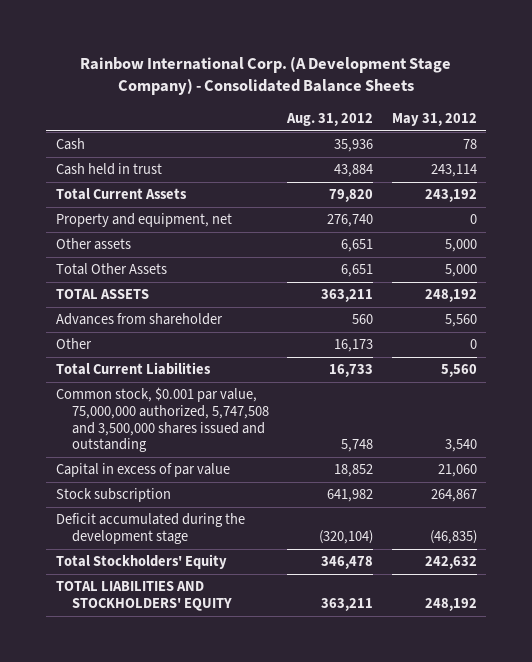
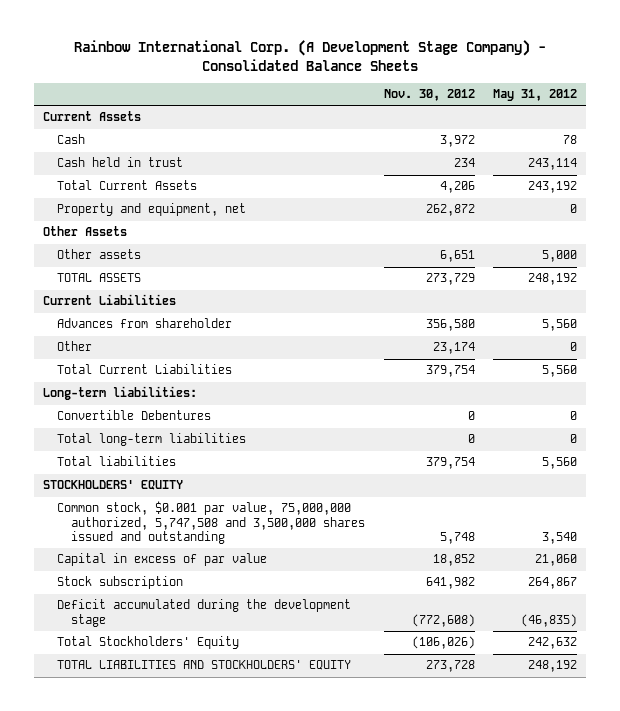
- | Aug. 31, 2012 | May 31, 2012
+ | Nov. 30, 2012 | May 31, 2012
+ Current Assets
+ Other Assets
- Total Other Assets | 6,651 | 5,000
+ Current Liabilities
+ Long-term liabilities:
+ Convertible Debentures | 0 | 0
+ Total long-term liabilities | 0 | 0
+ Total liabilities | 379,754 | 5,560
+ STOCKHOLDERS' EQUITY

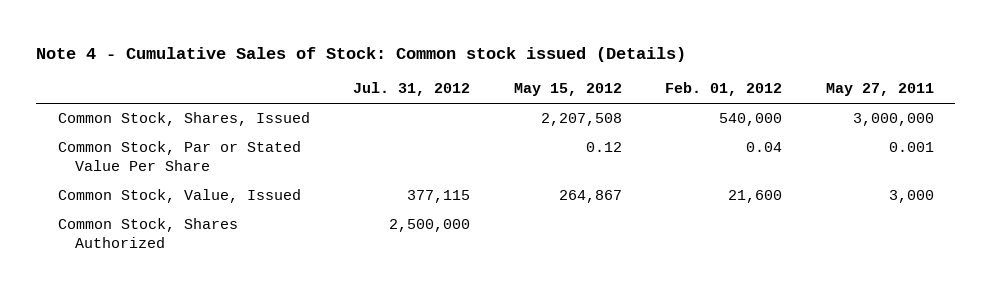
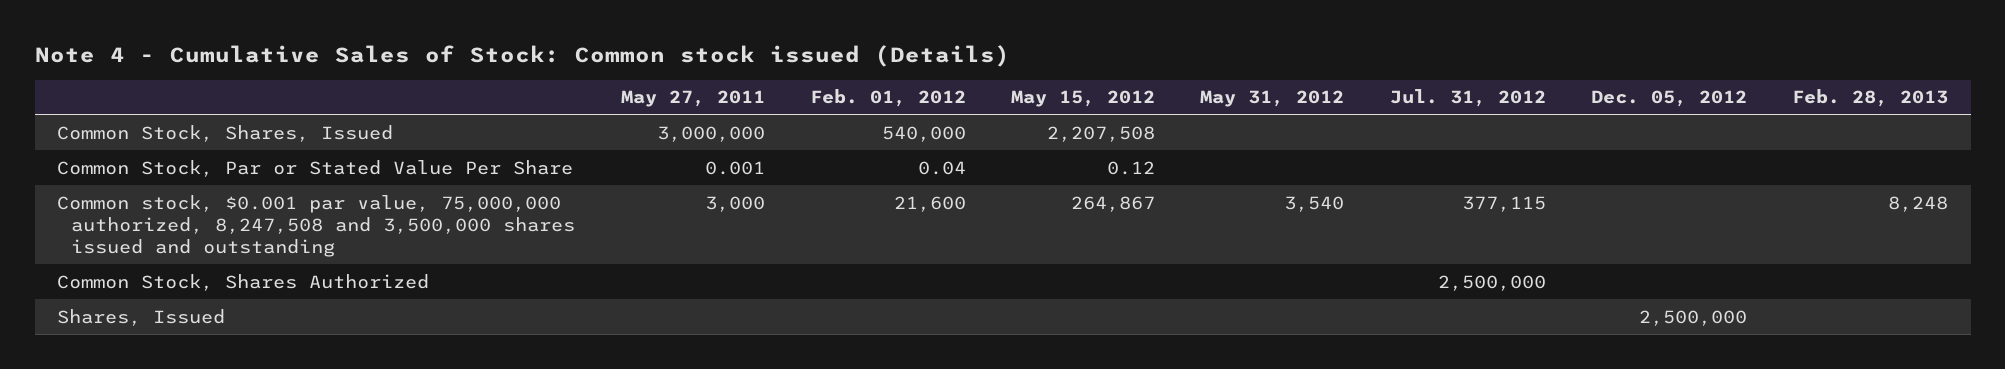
- | Jul. 31, 2012 | May 15, 2012 | Feb. 01, 2012 | May 27, 2011
+ | May 27, 2011 | Feb. 01, 2012 | May 15, 2012 | May 31, 2012 | Jul. 31, 2012 | Dec. 05, 2012 | Feb. 28, 2013
- Common Stock, Value, Issued | 377,115 | 264,867 | 21,600 | 3,000
+ Common stock, $0.001 par value, 75,000,000 authorized, 8,247,508 and 3,500,000 shares issued and outstanding | 3,000 | 21,600 | 264,867 | 3,540 | 377,115 | | 8,248
+ Shares, Issued | | | | | | 2,500,000 |

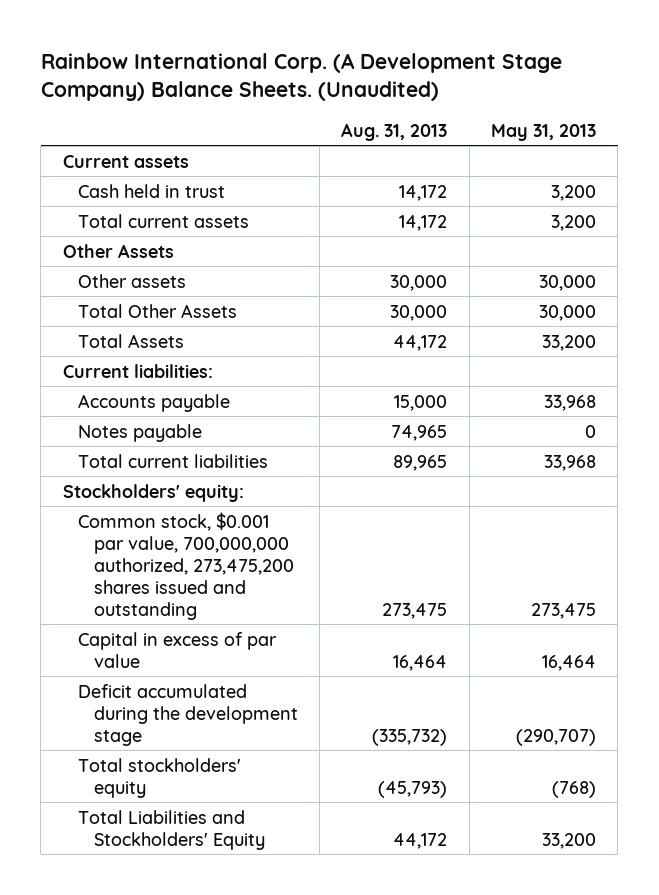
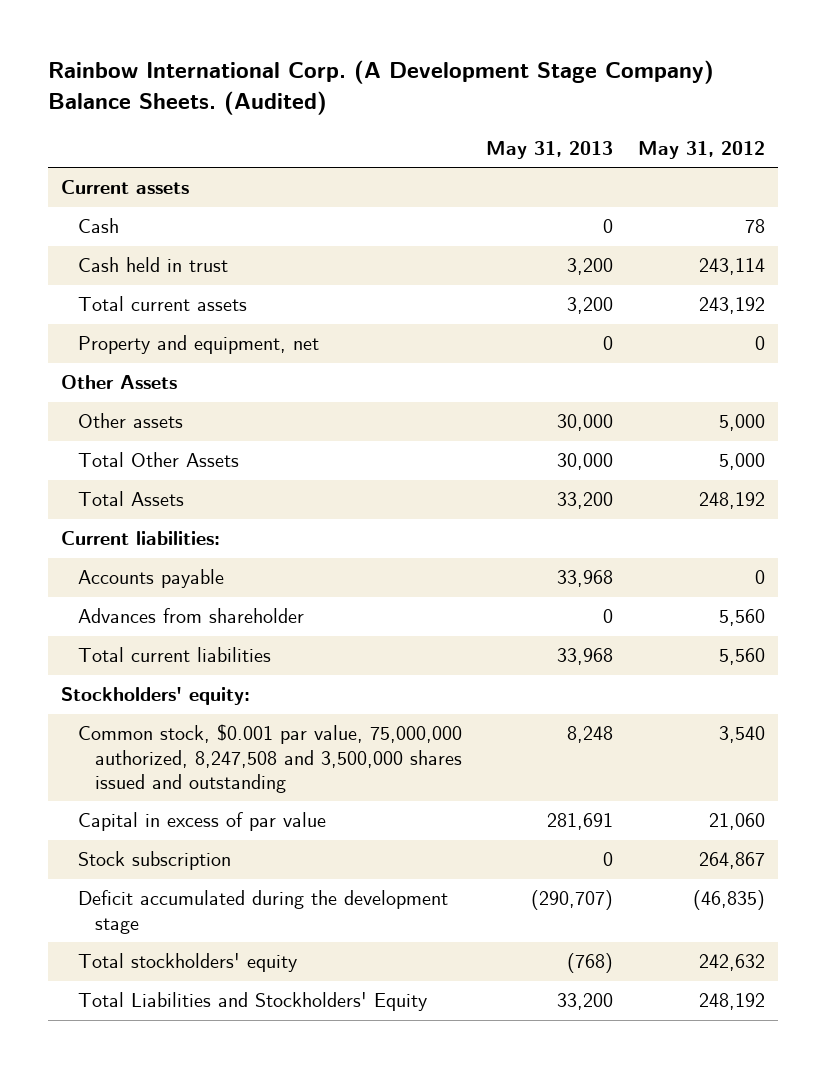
- Rainbow International Corp. (A Development Stage Company) Balance Sheets. (Unaudited)
+ Rainbow International Corp. (A Development Stage Company) Balance Sheets. (Audited)
- | Aug. 31, 2013 | May 31, 2013
+ | May 31, 2013 | May 31, 2012
+ Cash | 0 | 78
+ Property and equipment, net | 0 | 0
- Notes payable | 74,965 | 0
+ Advances from shareholder | 0 | 5,560
- Common stock, $0.001 par value, 700,000,000 authorized, 273,475,200 shares issued and outstanding | 273,475 | 273,475
- Capital in excess of par value | 16,464 | 16,464
+ Common stock, $0.001 par value, 75,000,000 authorized, 8,247,508 and 3,500,000 shares issued and outstanding | 8,248 | 3,540
+ Capital in excess of par value | 281,691 | 21,060
+ Stock subscription | 0 | 264,867

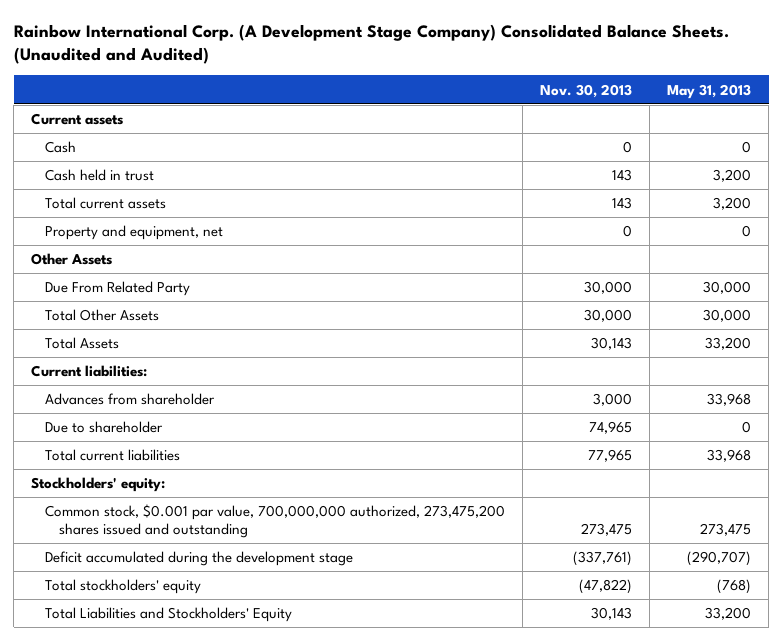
- Rainbow International Corp. (A Development Stage Company) Balance Sheets. (Audited)
+ Rainbow International Corp. (A Development Stage Company) Consolidated Balance Sheets. (Unaudited and Audited)
- | May 31, 2013 | May 31, 2012
+ | Nov. 30, 2013 | May 31, 2013
- Other assets | 30,000 | 5,000
+ Due From Related Party | 30,000 | 30,000
- Accounts payable | 33,968 | 0
- Advances from shareholder | 0 | 5,560
+ Advances from shareholder | 3,000 | 33,968
+ Due to shareholder | 74,965 | 0
- Common stock, $0.001 par value, 75,000,000 authorized, 8,247,508 and 3,500,000 shares issued and outstanding | 8,248 | 3,540
- Capital in excess of par value | 281,691 | 21,060
- Stock subscription | 0 | 264,867
+ Common stock, $0.001 par value, 700,000,000 authorized, 273,475,200 shares issued and outstanding | 273,475 | 273,475

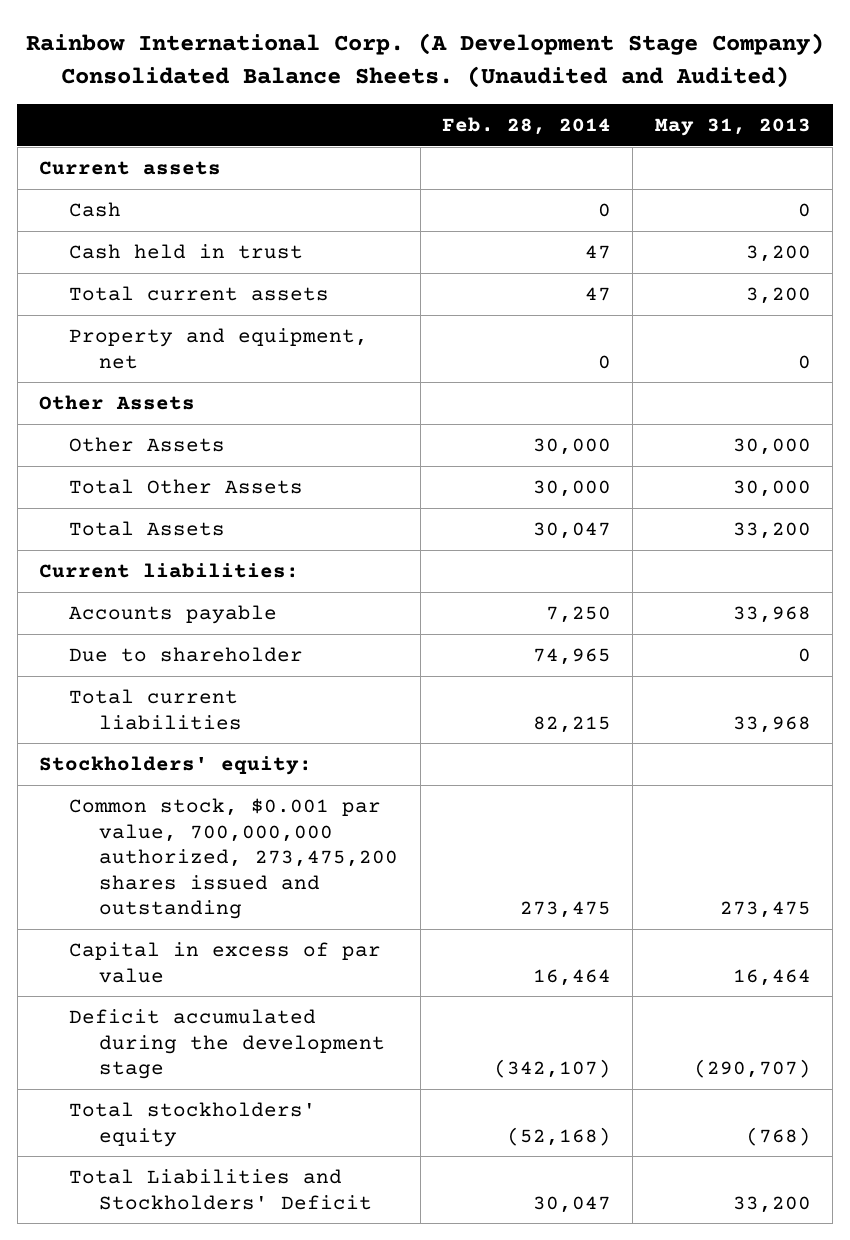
- | Nov. 30, 2013 | May 31, 2013
+ | Feb. 28, 2014 | May 31, 2013
- Due From Related Party | 30,000 | 30,000
+ Other Assets | 30,000 | 30,000
- Advances from shareholder | 3,000 | 33,968
+ Accounts payable | 7,250 | 33,968
+ Capital in excess of par value | 16,464 | 16,464
- Total Liabilities and Stockholders' Equity | 30,143 | 33,200
+ Total Liabilities and Stockholders' Deficit | 30,047 | 33,200

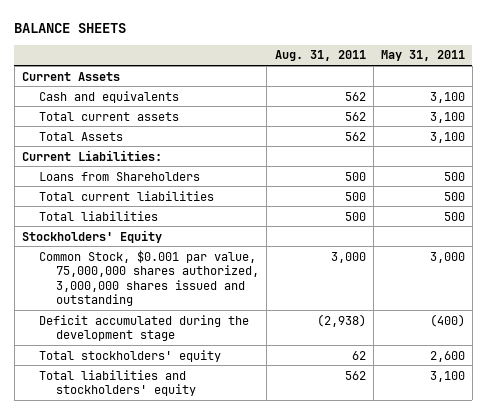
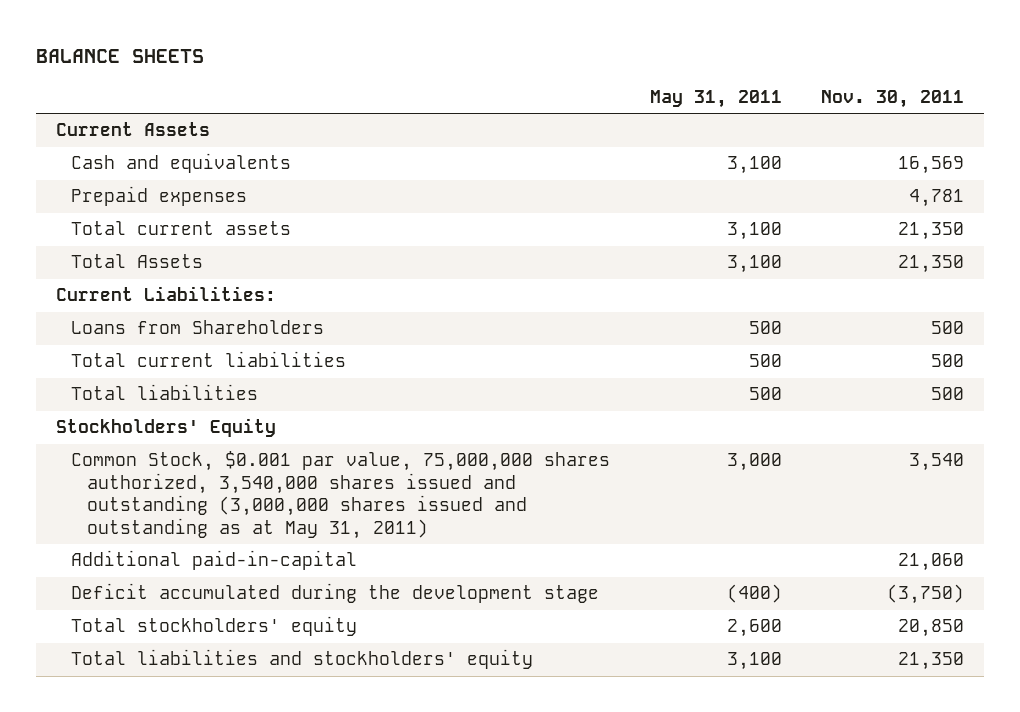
- | Aug. 31, 2011 | May 31, 2011
+ | May 31, 2011 | Nov. 30, 2011
+ Prepaid expenses | | 4,781
- Common Stock, $0.001 par value, 75,000,000 shares authorized, 3,000,000 shares issued and outstanding | 3,000 | 3,000
+ Common Stock, $0.001 par value, 75,000,000 shares authorized, 3,540,000 shares issued and outstanding (3,000,000 shares issued and outstanding as at May 31, 2011) | 3,000 | 3,540
+ Additional paid-in-capital | | 21,060

